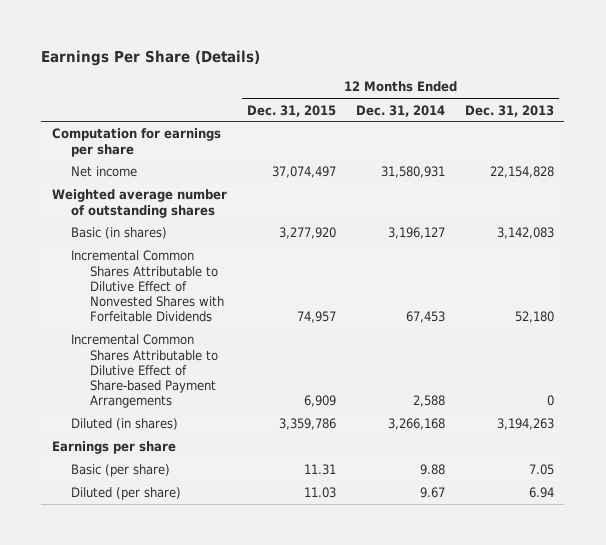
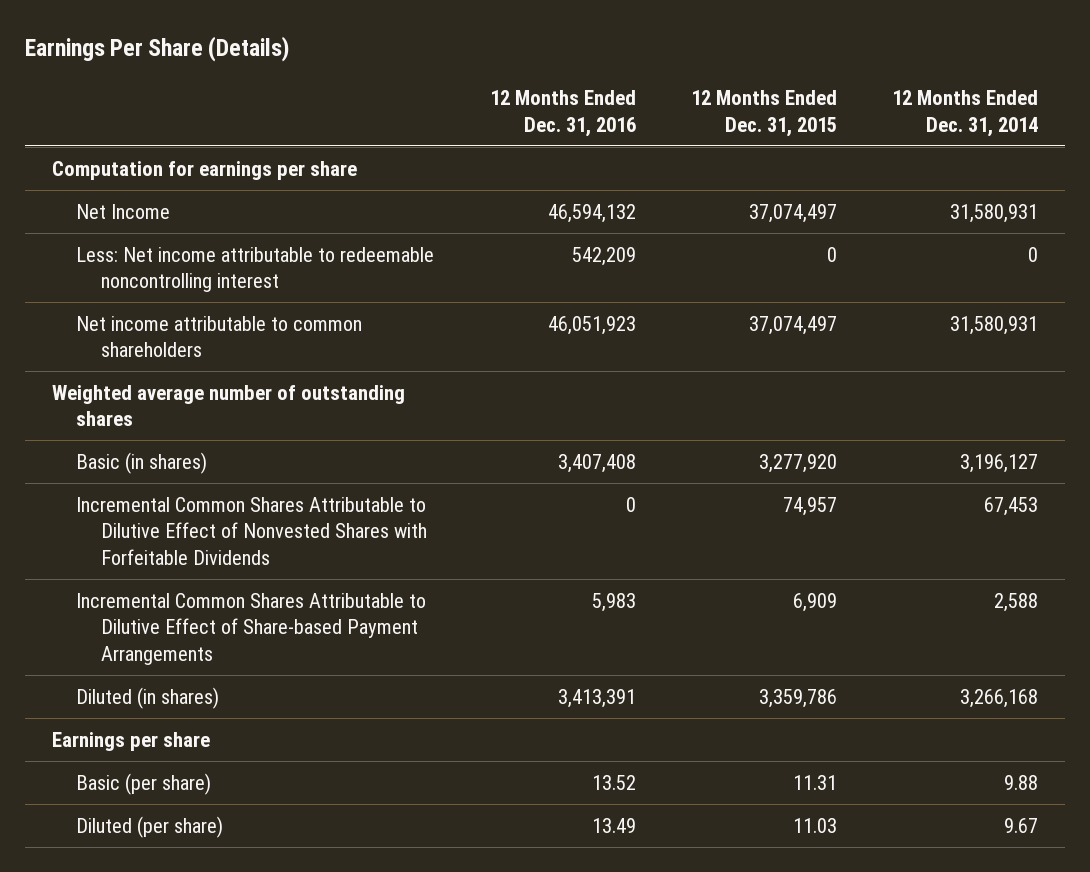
- | 12 Months Ended Dec. 31, 2015 | 12 Months Ended Dec. 31, 2014 | 12 Months Ended Dec. 31, 2013
+ | 12 Months Ended Dec. 31, 2016 | 12 Months Ended Dec. 31, 2015 | 12 Months Ended Dec. 31, 2014
- Net income | 37,074,497 | 31,580,931 | 22,154,828
+ Net Income | 46,594,132 | 37,074,497 | 31,580,931
+ Less: Net income attributable to redeemable noncontrolling interest | 542,209 | 0 | 0
+ Net income attributable to common shareholders | 46,051,923 | 37,074,497 | 31,580,931

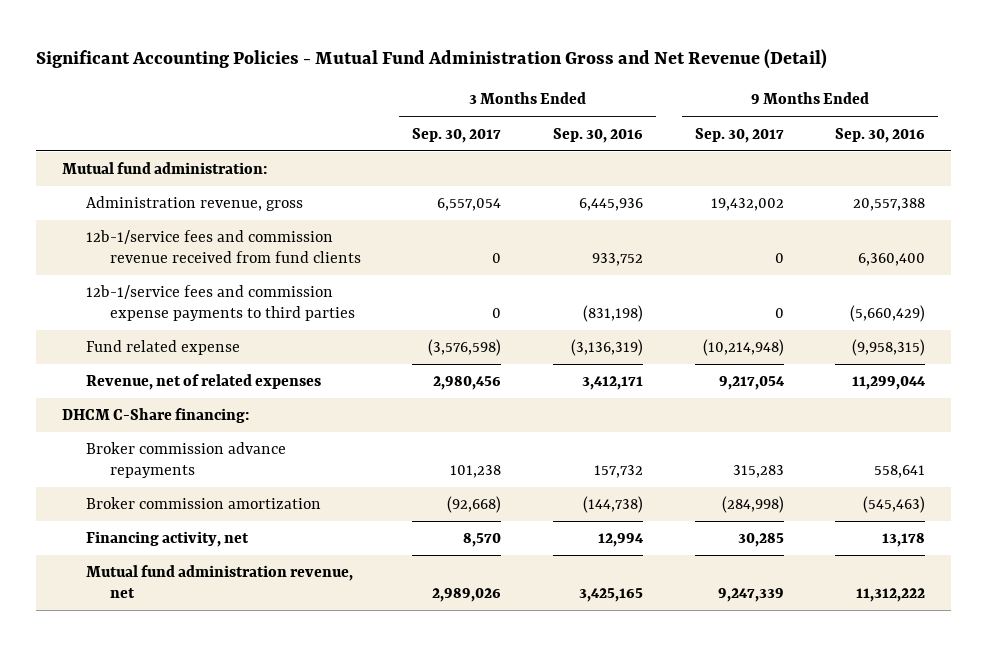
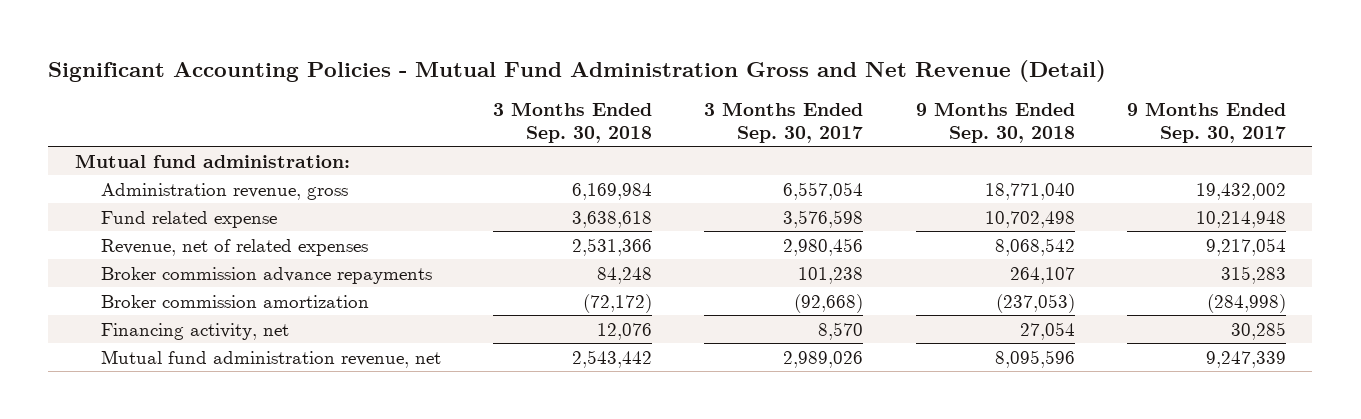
- | 3 Months Ended Sep. 30, 2017 | 3 Months Ended Sep. 30, 2016 | 9 Months Ended Sep. 30, 2017 | 9 Months Ended Sep. 30, 2016
+ | 3 Months Ended Sep. 30, 2018 | 3 Months Ended Sep. 30, 2017 | 9 Months Ended Sep. 30, 2018 | 9 Months Ended Sep. 30, 2017
- 12b-1/service fees and commission revenue received from fund clients | 0 | 933,752 | 0 | 6,360,400
- 12b-1/service fees and commission expense payments to third parties | 0 | (831,198) | 0 | (5,660,429)
- Fund related expense | (3,576,598) | (3,136,319) | (10,214,948) | (9,958,315)
+ Fund related expense | 3,638,618 | 3,576,598 | 10,702,498 | 10,214,948
- DHCM C-Share financing:

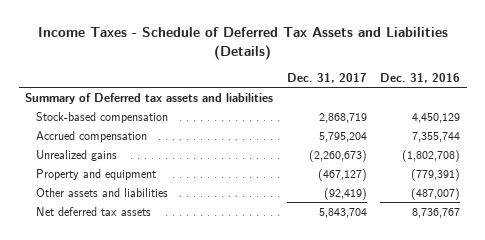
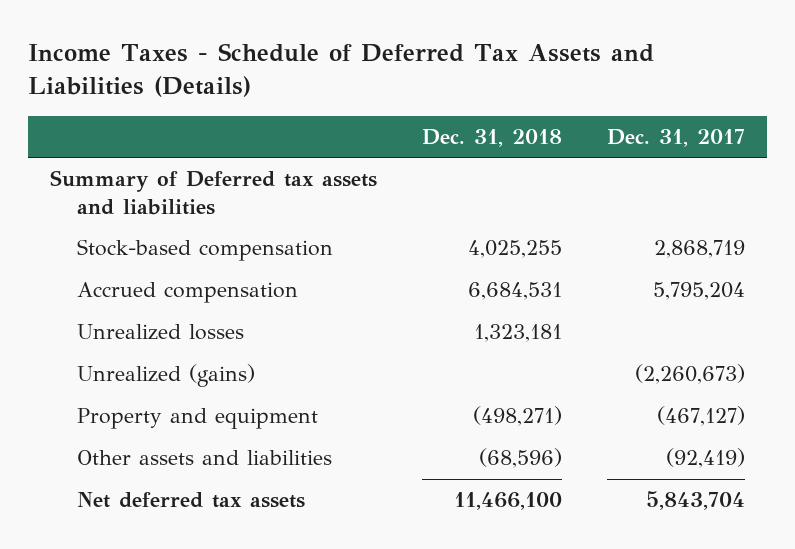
- | Dec. 31, 2017 | Dec. 31, 2016
+ | Dec. 31, 2018 | Dec. 31, 2017
- Unrealized gains | (2,260,673) | (1,802,708)
+ Unrealized losses | 1,323,181 |
+ Unrealized (gains) | | (2,260,673)

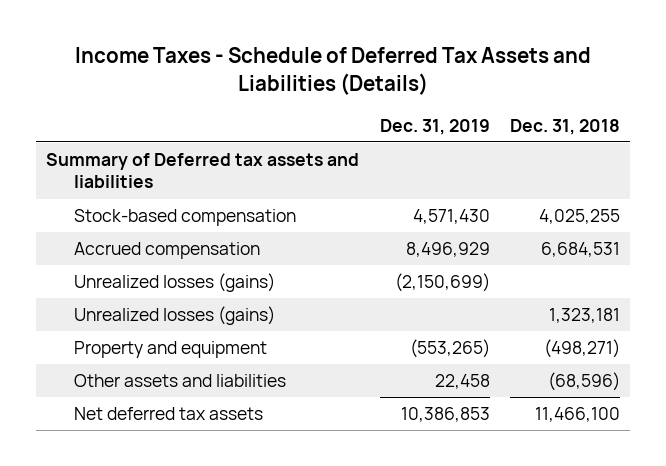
- | Dec. 31, 2018 | Dec. 31, 2017
+ | Dec. 31, 2019 | Dec. 31, 2018
- Unrealized losses | 1,323,181 |
- Unrealized (gains) | | (2,260,673)
+ Unrealized losses (gains) | (2,150,699) |
+ Unrealized losses (gains) | | 1,323,181

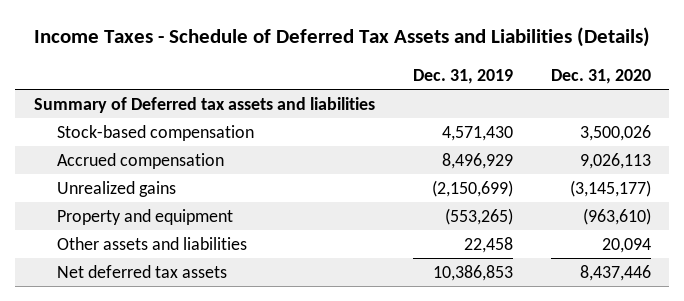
- | Dec. 31, 2019 | Dec. 31, 2018
+ | Dec. 31, 2019 | Dec. 31, 2020
- Unrealized losses (gains) | (2,150,699) |
- Unrealized losses (gains) | | 1,323,181
+ Unrealized gains | (2,150,699) | (3,145,177)

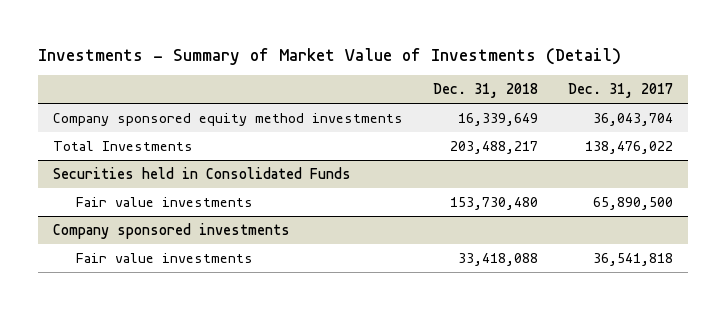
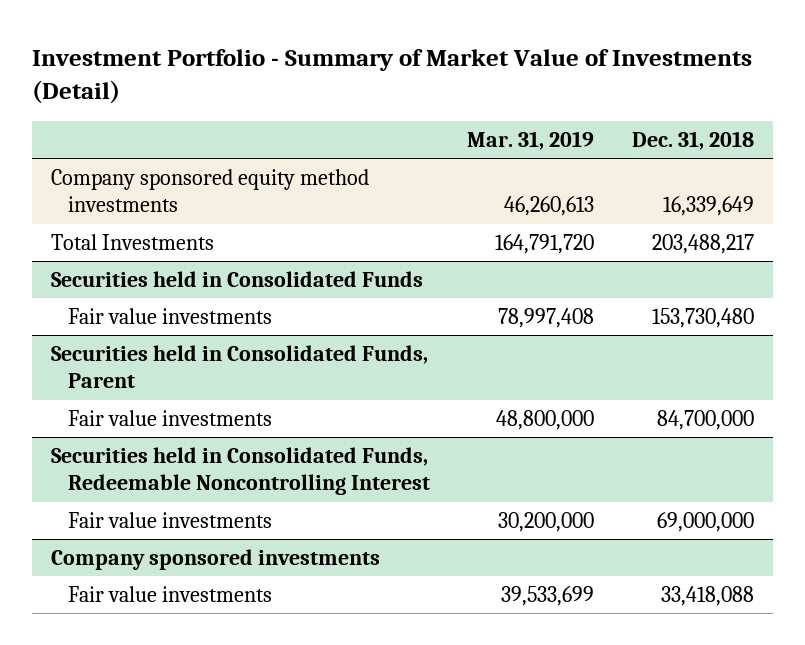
- Investments - Summary of Market Value of Investments (Detail)
+ Investment Portfolio - Summary of Market Value of Investments (Detail)
- | Dec. 31, 2018 | Dec. 31, 2017
+ | Mar. 31, 2019 | Dec. 31, 2018
+ Securities held in Consolidated Funds, Parent
+ Fair value investments | 48,800,000 | 84,700,000
+ Securities held in Consolidated Funds, Redeemable Noncontrolling Interest
+ Fair value investments | 30,200,000 | 69,000,000

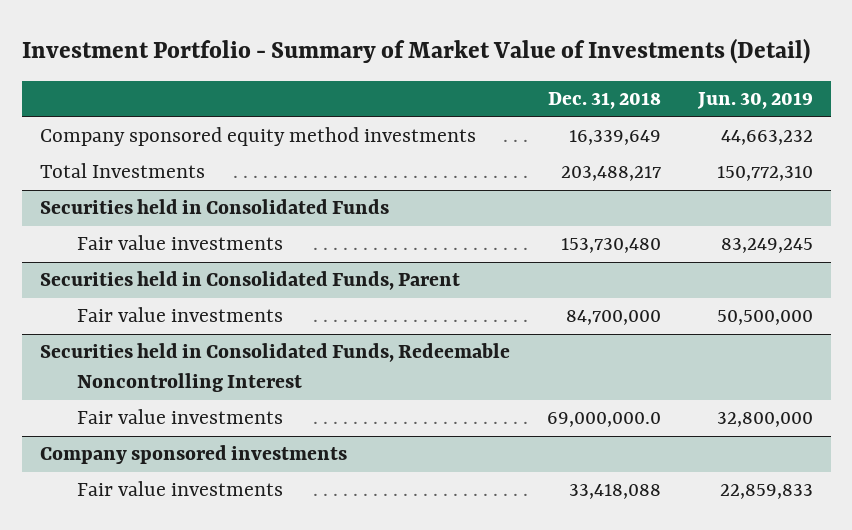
- | Mar. 31, 2019 | Dec. 31, 2018
+ | Dec. 31, 2018 | Jun. 30, 2019
@ Securities held in Consolidated Funds, Redeemable Noncontrolling Interest
- Fair value investments | 30,200,000 | 69,000,000
+ Fair value investments | 69,000,000.0 | 32,800,000

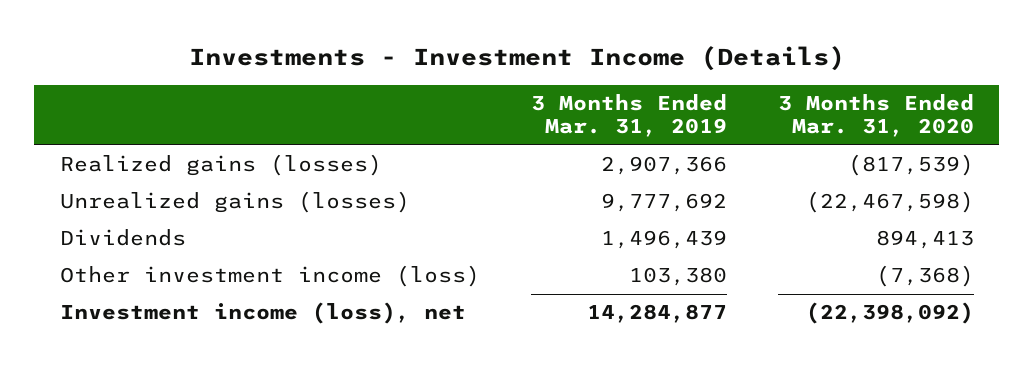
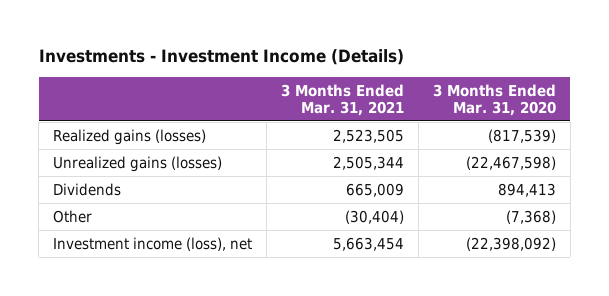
- | 3 Months Ended Mar. 31, 2019 | 3 Months Ended Mar. 31, 2020
+ | 3 Months Ended Mar. 31, 2021 | 3 Months Ended Mar. 31, 2020
- Other investment income (loss) | 103,380 | (7,368)
+ Other | (30,404) | (7,368)

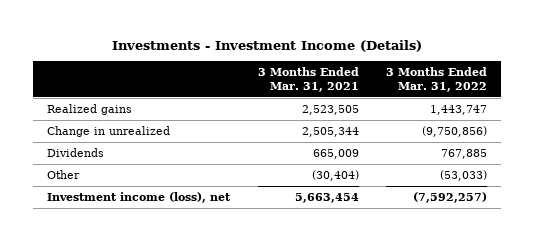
- | 3 Months Ended Mar. 31, 2021 | 3 Months Ended Mar. 31, 2020
+ | 3 Months Ended Mar. 31, 2021 | 3 Months Ended Mar. 31, 2022
- Realized gains (losses) | 2,523,505 | (817,539)
- Unrealized gains (losses) | 2,505,344 | (22,467,598)
+ Realized gains | 2,523,505 | 1,443,747
+ Change in unrealized | 2,505,344 | (9,750,856)

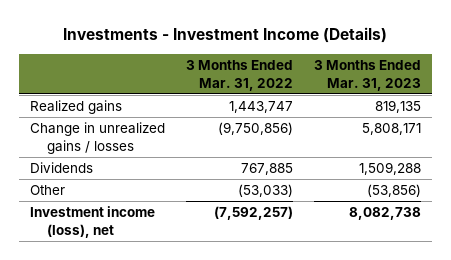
- | 3 Months Ended Mar. 31, 2021 | 3 Months Ended Mar. 31, 2022
+ | 3 Months Ended Mar. 31, 2022 | 3 Months Ended Mar. 31, 2023
- Change in unrealized | 2,505,344 | (9,750,856)
+ Change in unrealized gains / losses | (9,750,856) | 5,808,171

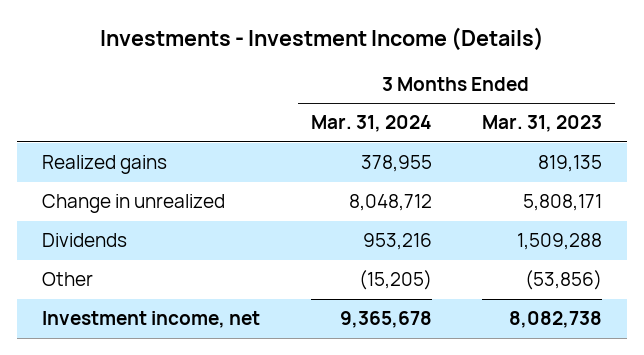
- | 3 Months Ended Mar. 31, 2022 | 3 Months Ended Mar. 31, 2023
+ | 3 Months Ended Mar. 31, 2024 | 3 Months Ended Mar. 31, 2023
- Change in unrealized gains / losses | (9,750,856) | 5,808,171
+ Change in unrealized | 8,048,712 | 5,808,171
- Investment income (loss), net | (7,592,257) | 8,082,738
+ Investment income, net | 9,365,678 | 8,082,738

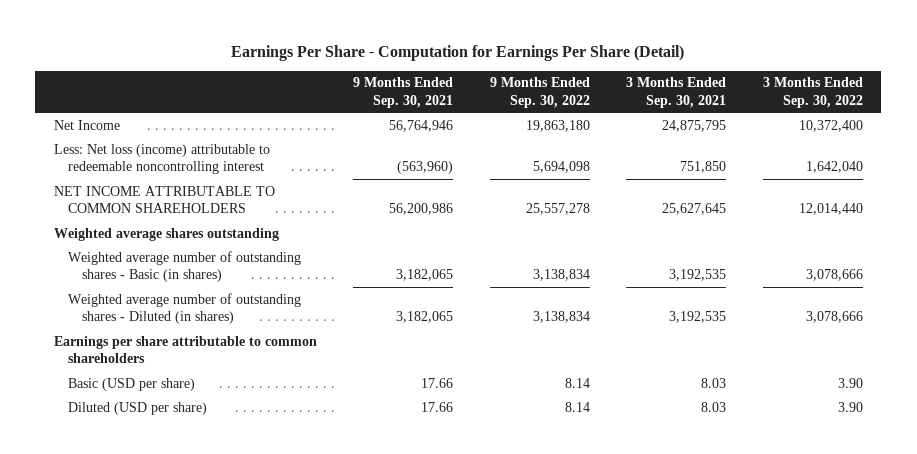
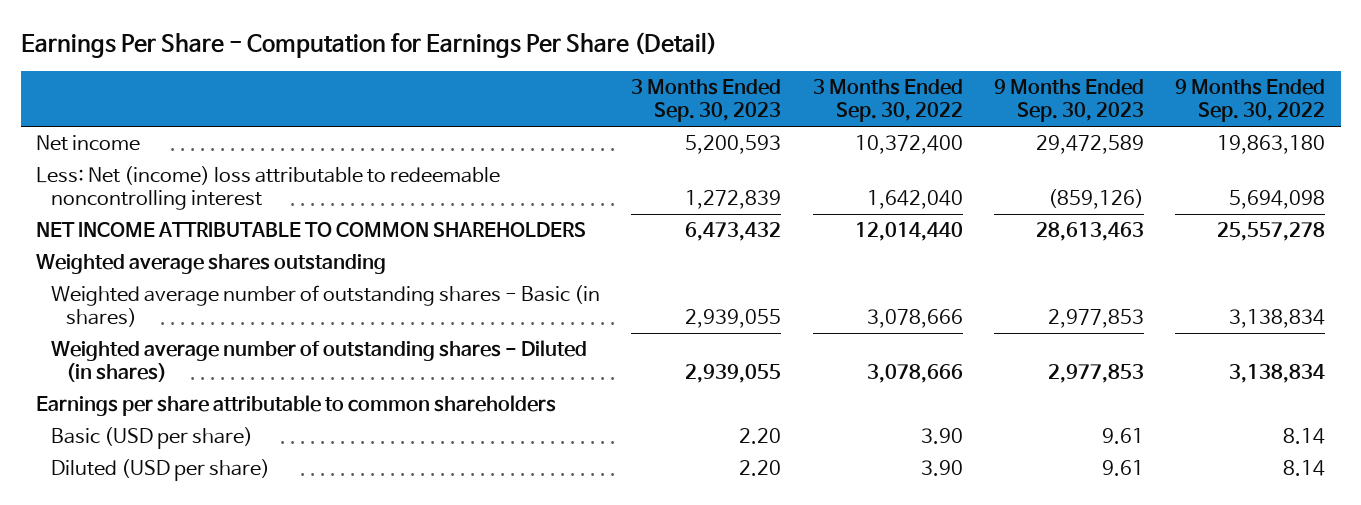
- | 9 Months Ended Sep. 30, 2021 | 9 Months Ended Sep. 30, 2022 | 3 Months Ended Sep. 30, 2021 | 3 Months Ended Sep. 30, 2022
+ | 3 Months Ended Sep. 30, 2023 | 3 Months Ended Sep. 30, 2022 | 9 Months Ended Sep. 30, 2023 | 9 Months Ended Sep. 30, 2022
- Net Income | 56,764,946 | 19,863,180 | 24,875,795 | 10,372,400
- Less: Net loss (income) attributable to redeemable noncontrolling interest | (563,960) | 5,694,098 | 751,850 | 1,642,040
+ Net income | 5,200,593 | 10,372,400 | 29,472,589 | 19,863,180
+ Less: Net (income) loss attributable to redeemable noncontrolling interest | 1,272,839 | 1,642,040 | (859,126) | 5,694,098

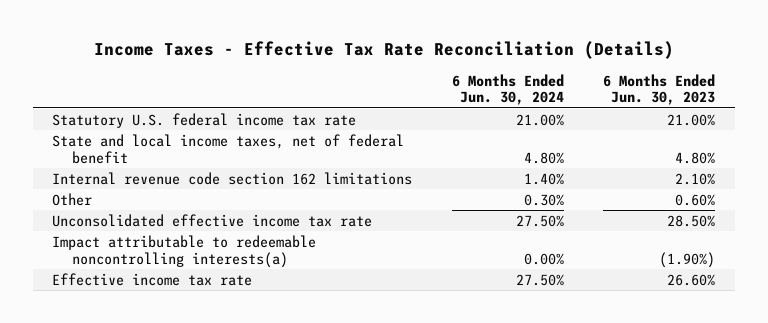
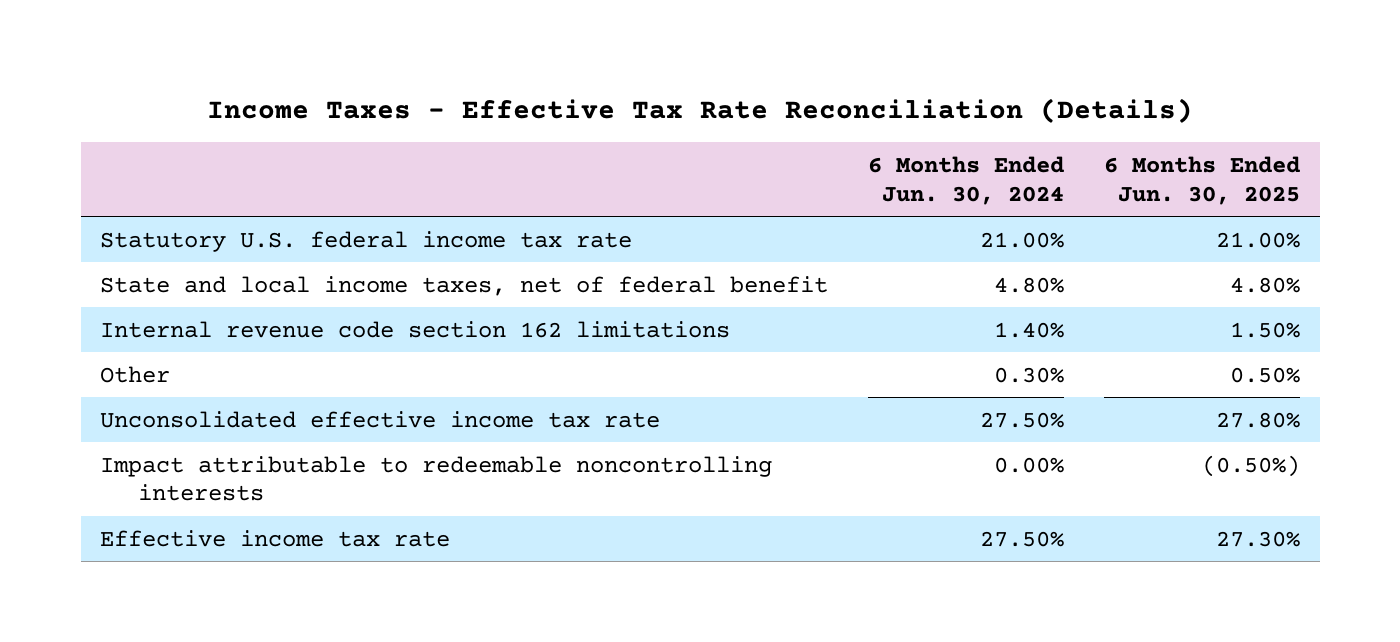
- | 6 Months Ended Jun. 30, 2024 | 6 Months Ended Jun. 30, 2023
+ | 6 Months Ended Jun. 30, 2024 | 6 Months Ended Jun. 30, 2025
- Impact attributable to redeemable noncontrolling interests(a) | 0.00% | (1.90%)
+ Impact attributable to redeemable noncontrolling interests | 0.00% | (0.50%)

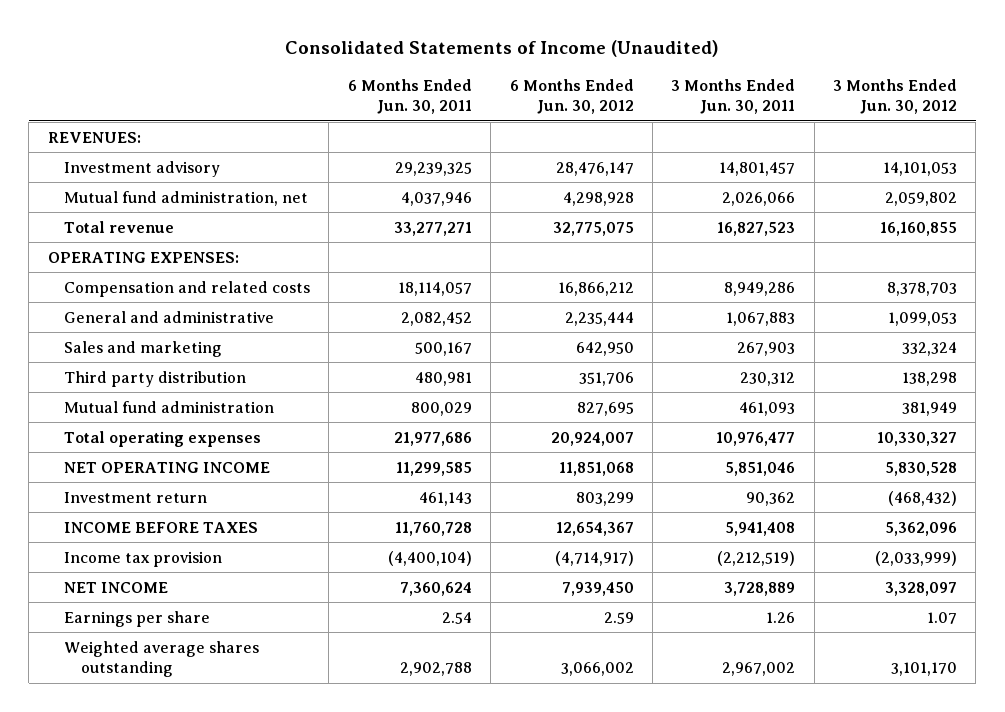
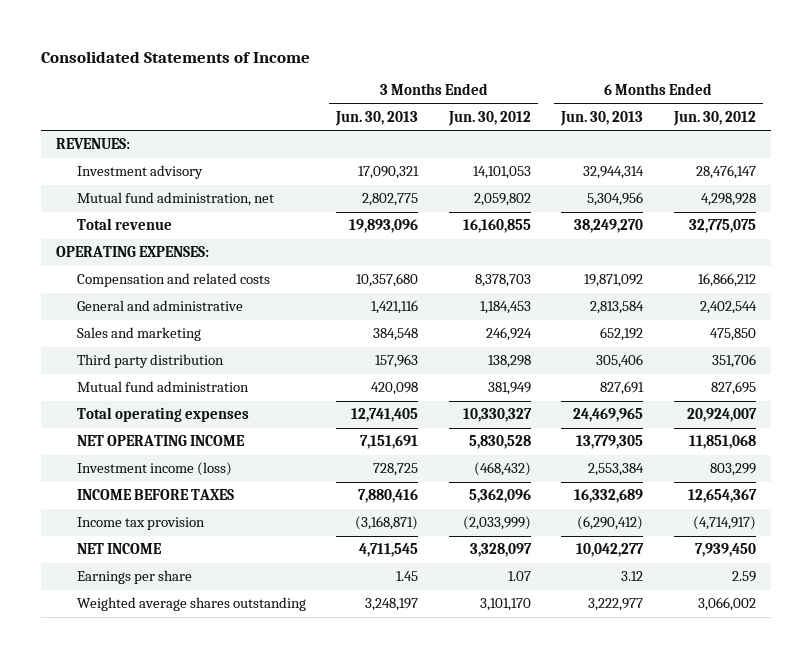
- Consolidated Statements of Income (Unaudited)
+ Consolidated Statements of Income
- | 6 Months Ended Jun. 30, 2011 | 6 Months Ended Jun. 30, 2012 | 3 Months Ended Jun. 30, 2011 | 3 Months Ended Jun. 30, 2012
+ | 3 Months Ended Jun. 30, 2013 | 3 Months Ended Jun. 30, 2012 | 6 Months Ended Jun. 30, 2013 | 6 Months Ended Jun. 30, 2012
- General and administrative | 2,082,452 | 2,235,444 | 1,067,883 | 1,099,053
- Sales and marketing | 500,167 | 642,950 | 267,903 | 332,324
+ General and administrative | 1,421,116 | 1,184,453 | 2,813,584 | 2,402,544
+ Sales and marketing | 384,548 | 246,924 | 652,192 | 475,850
- Investment return | 461,143 | 803,299 | 90,362 | (468,432)
+ Investment income (loss) | 728,725 | (468,432) | 2,553,384 | 803,299

